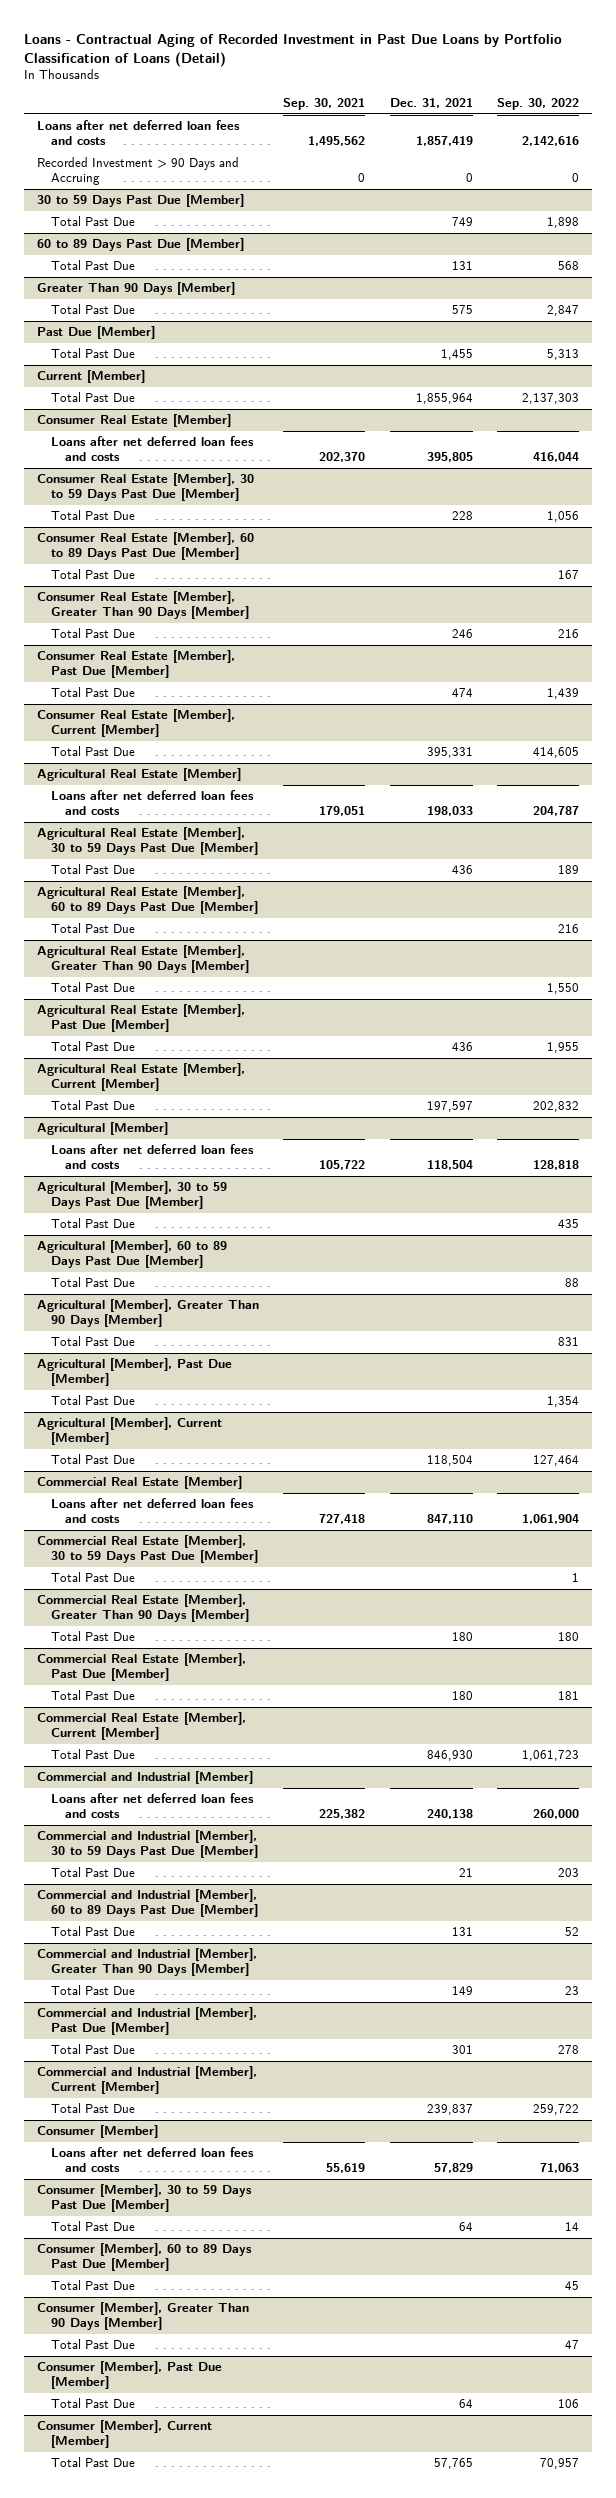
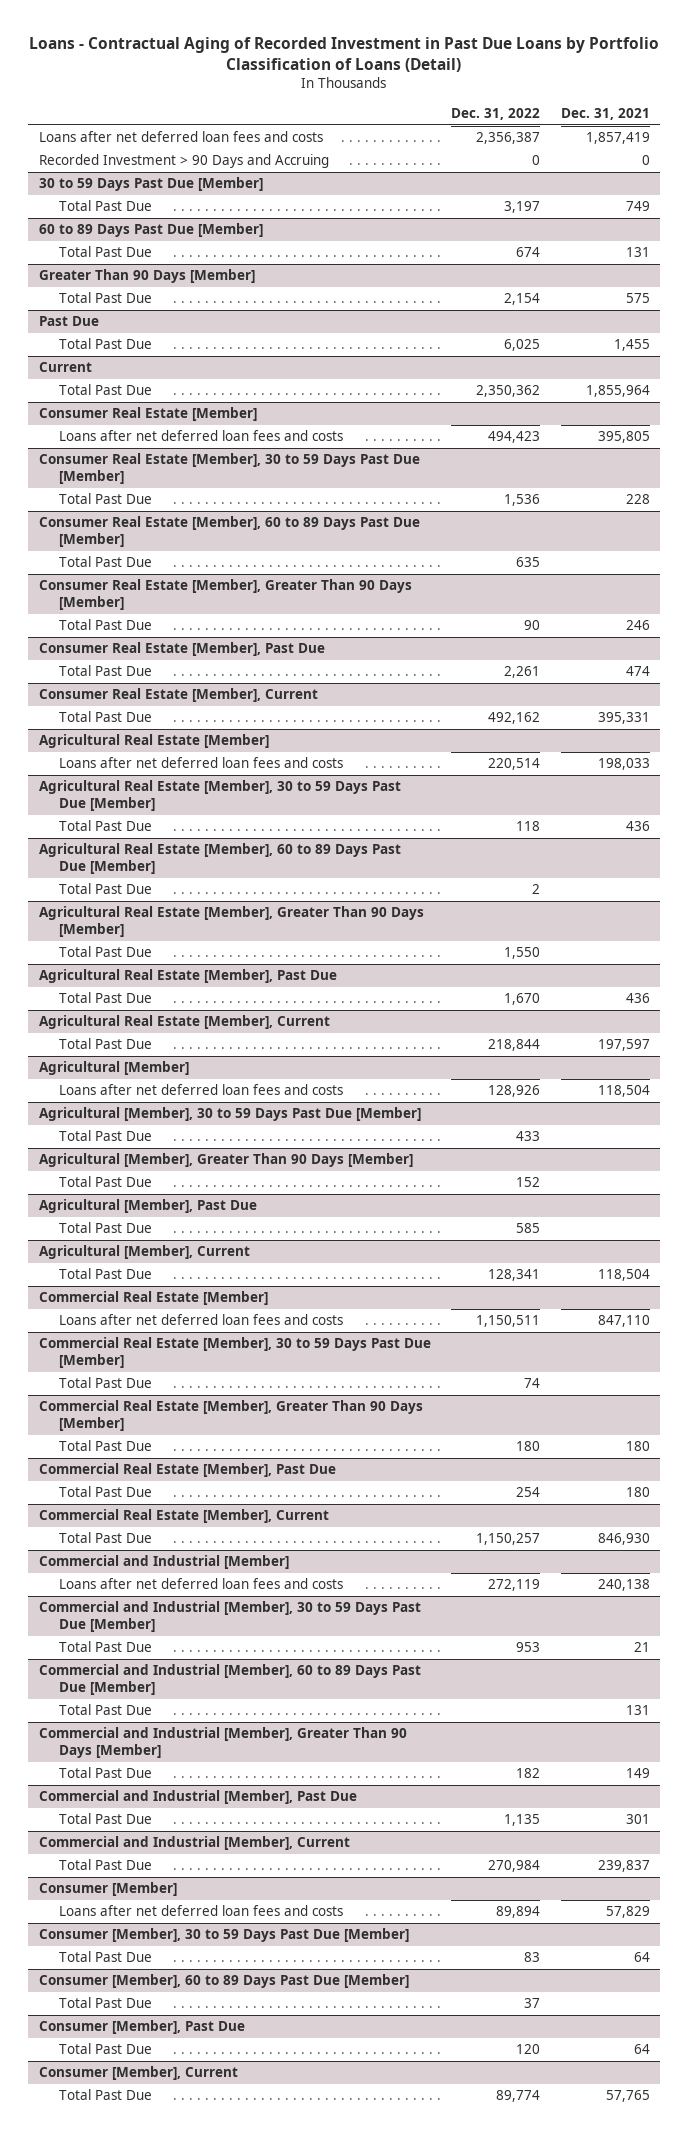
- | Sep. 30, 2021 | Dec. 31, 2021 | Sep. 30, 2022
+ | Dec. 31, 2022 | Dec. 31, 2021
- Past Due [Member]
+ Past Due
- Current [Member]
+ Current
- Consumer Real Estate [Member], Past Due [Member]
+ Consumer Real Estate [Member], Past Due
- Consumer Real Estate [Member], Current [Member]
+ Consumer Real Estate [Member], Current
- Agricultural Real Estate [Member], Past Due [Member]
+ Agricultural Real Estate [Member], Past Due
- Agricultural Real Estate [Member], Current [Member]
+ Agricultural Real Estate [Member], Current
- Agricultural [Member], 60 to 89 Days Past Due [Member]
- Total Past Due | | | 88
- Agricultural [Member], Past Due [Member]
+ Agricultural [Member], Past Due
- Agricultural [Member], Current [Member]
+ Agricultural [Member], Current
- Commercial Real Estate [Member], Past Due [Member]
+ Commercial Real Estate [Member], Past Due
- Commercial Real Estate [Member], Current [Member]
+ Commercial Real Estate [Member], Current
- Commercial and Industrial [Member], Past Due [Member]
+ Commercial and Industrial [Member], Past Due
- Commercial and Industrial [Member], Current [Member]
+ Commercial and Industrial [Member], Current
- Consumer [Member], Greater Than 90 Days [Member]
- Total Past Due | | | 47
- Consumer [Member], Past Due [Member]
+ Consumer [Member], Past Due
- Consumer [Member], Current [Member]
+ Consumer [Member], Current

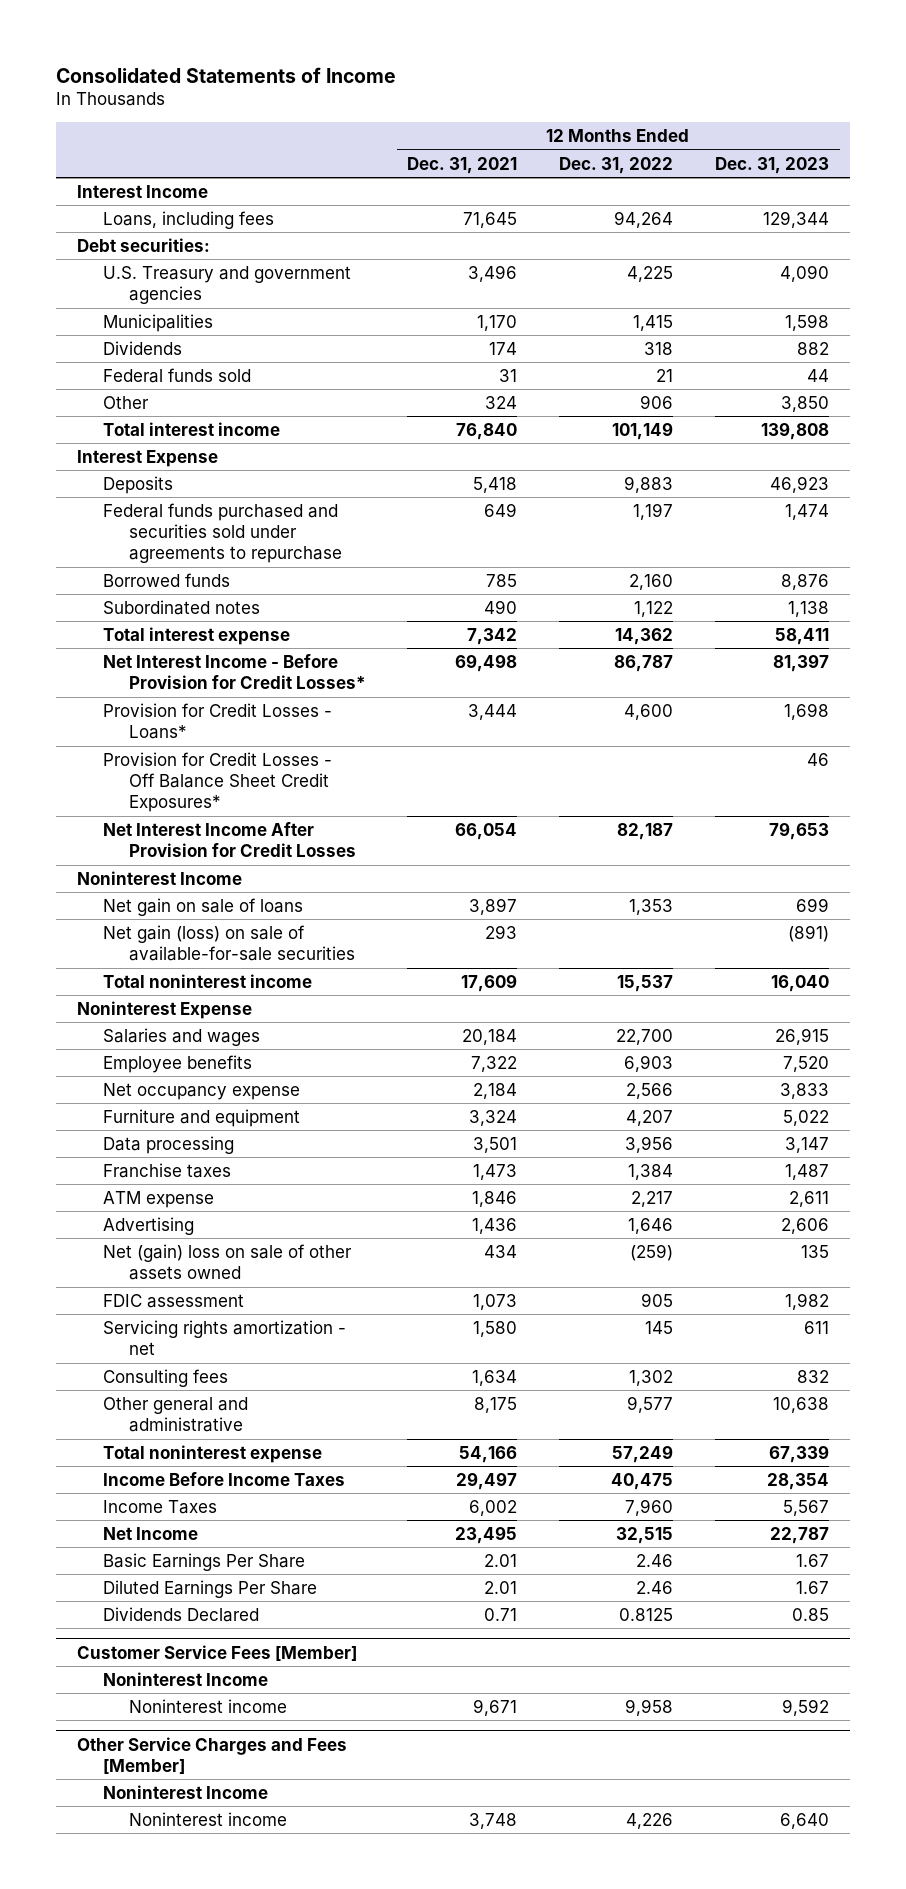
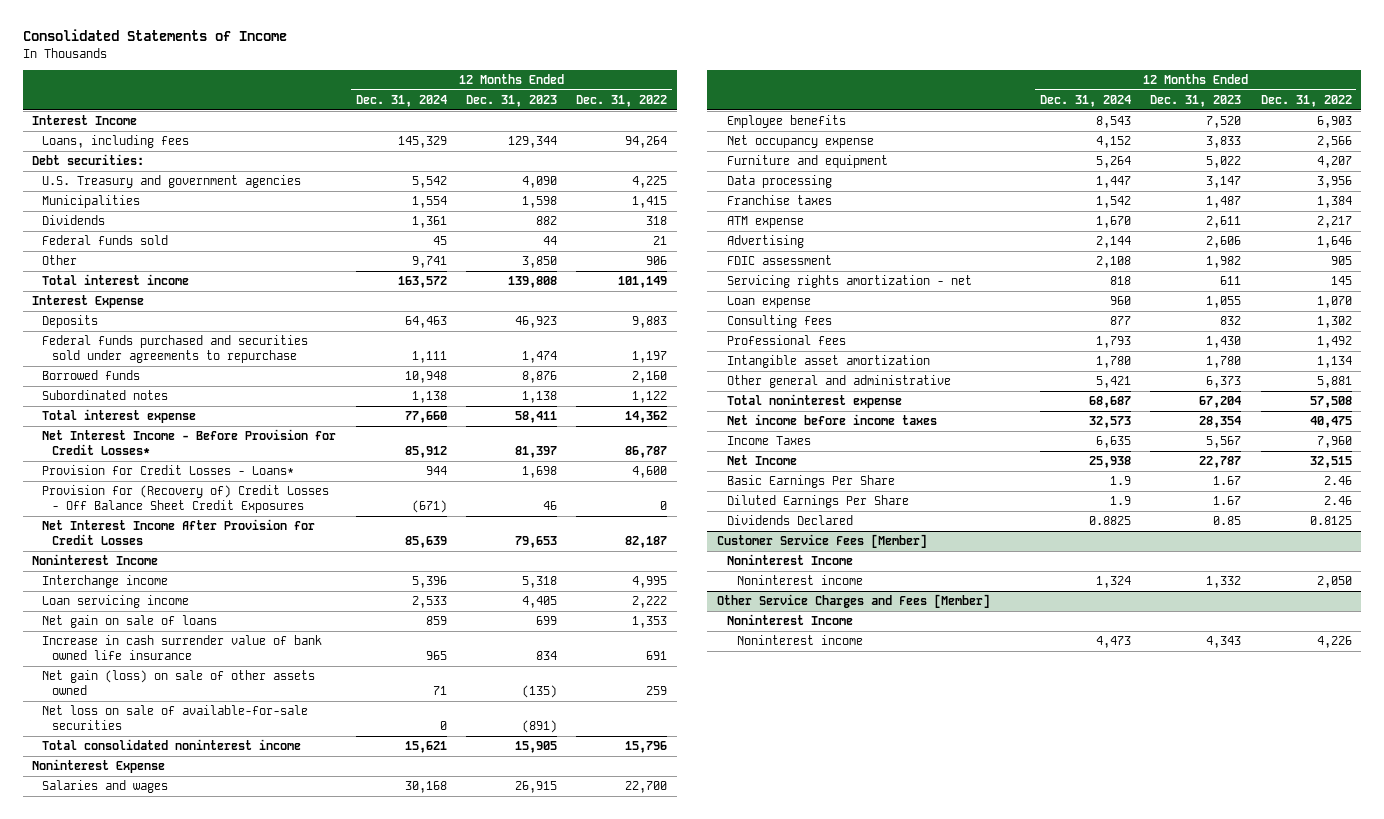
- | 12 Months Ended Dec. 31, 2021 | 12 Months Ended Dec. 31, 2022 | 12 Months Ended Dec. 31, 2023
+ | 12 Months Ended Dec. 31, 2024 | 12 Months Ended Dec. 31, 2023 | 12 Months Ended Dec. 31, 2022
- Provision for Credit Losses - Off Balance Sheet Credit Exposures* | | | 46
+ Provision for (Recovery of) Credit Losses - Off Balance Sheet Credit Exposures | (671) | 46 | 0
+ Interchange income | 5,396 | 5,318 | 4,995
+ Loan servicing income | 2,533 | 4,405 | 2,222
- Net gain (loss) on sale of available-for-sale securities | 293 | | (891)
- Total noninterest income | 17,609 | 15,537 | 16,040
+ Increase in cash surrender value of bank owned life insurance | 965 | 834 | 691
+ Net gain (loss) on sale of other assets owned | 71 | (135) | 259
+ Net loss on sale of available-for-sale securities | 0 | (891) |
+ Total consolidated noninterest income | 15,621 | 15,905 | 15,796
- Net (gain) loss on sale of other assets owned | 434 | (259) | 135
+ Loan expense | 960 | 1,055 | 1,070
- Other general and administrative | 8,175 | 9,577 | 10,638
- Total noninterest expense | 54,166 | 57,249 | 67,339
- Income Before Income Taxes | 29,497 | 40,475 | 28,354
+ Professional fees | 1,793 | 1,430 | 1,492
+ Intangible asset amortization | 1,780 | 1,780 | 1,134
+ Other general and administrative | 5,421 | 6,373 | 5,881
+ Total noninterest expense | 68,687 | 67,204 | 57,508
+ Net income before income taxes | 32,573 | 28,354 | 40,475
@ Customer Service Fees [Member]
- Noninterest income | 9,671 | 9,958 | 9,592
+ Noninterest income | 1,324 | 1,332 | 2,050
@ Other Service Charges and Fees [Member]
- Noninterest income | 3,748 | 4,226 | 6,640
+ Noninterest income | 4,473 | 4,343 | 4,226

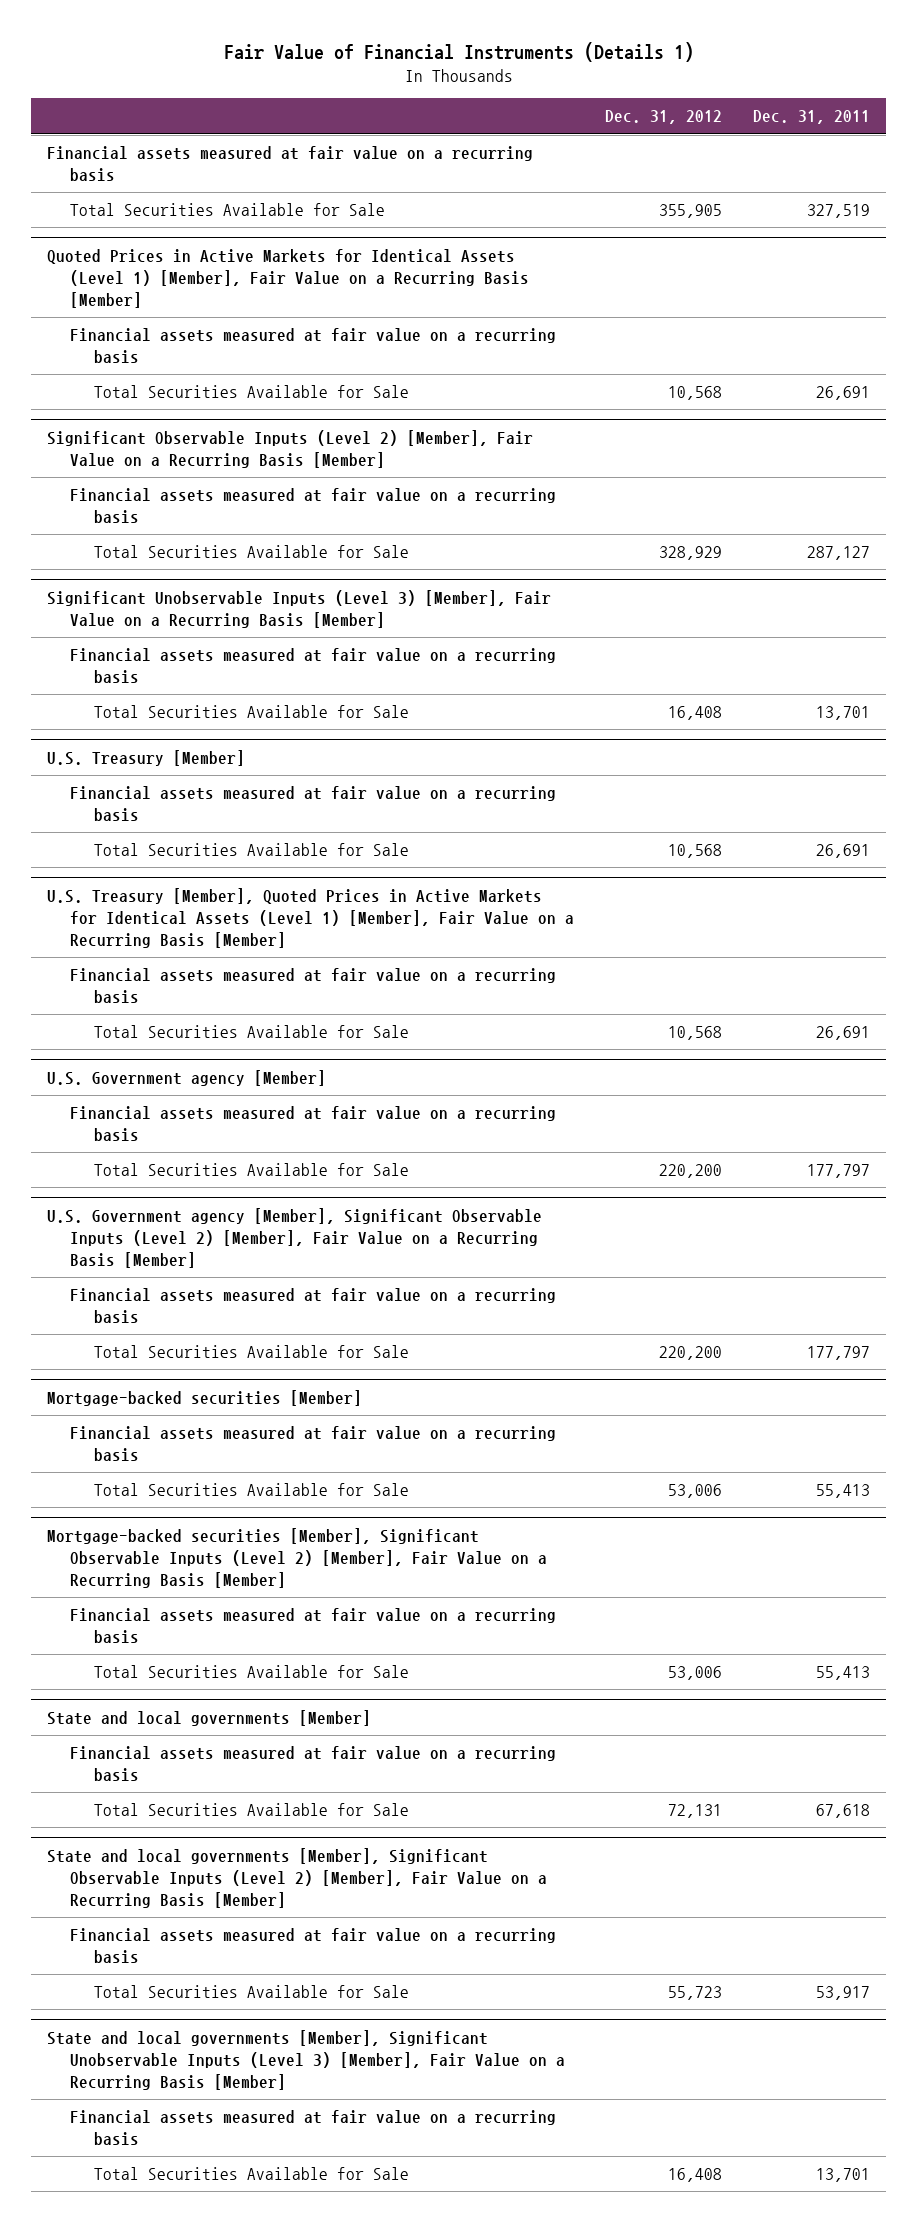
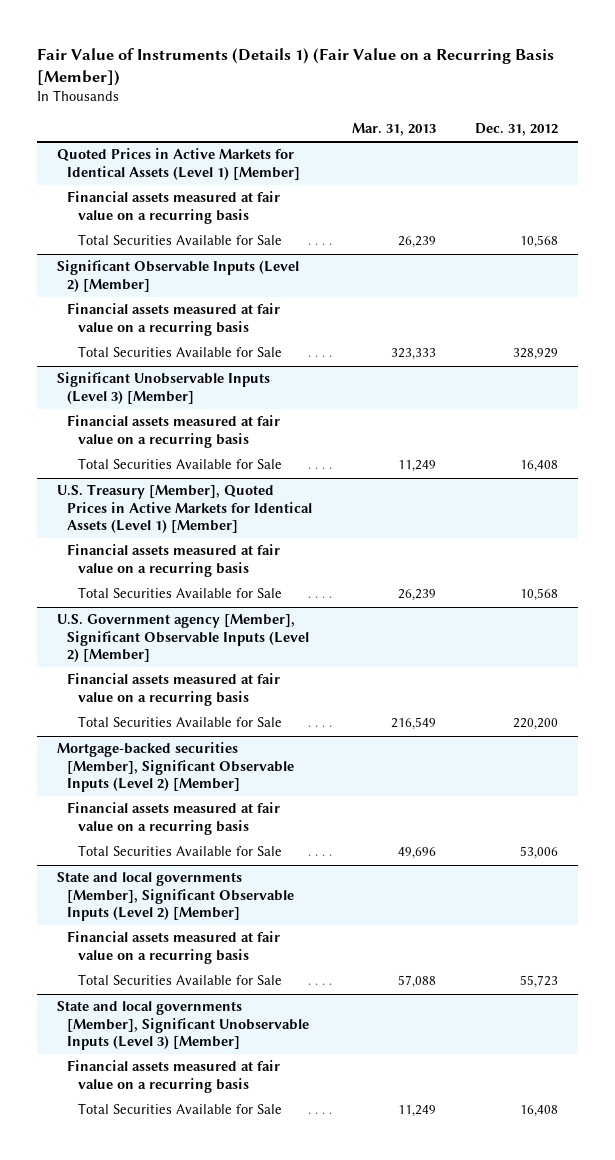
- Fair Value of Financial Instruments (Details 1)
+ Fair Value of Instruments (Details 1) (Fair Value on a Recurring Basis [Member])
- | Dec. 31, 2012 | Dec. 31, 2011
+ | Mar. 31, 2013 | Dec. 31, 2012
- Financial assets measured at fair value on a recurring basis
- Total Securities Available for Sale | 355,905 | 327,519
- Quoted Prices in Active Markets for Identical Assets (Level 1) [Member], Fair Value on a Recurring Basis [Member]
+ Quoted Prices in Active Markets for Identical Assets (Level 1) [Member]
- Significant Observable Inputs (Level 2) [Member], Fair Value on a Recurring Basis [Member]
+ Significant Observable Inputs (Level 2) [Member]
- Significant Unobservable Inputs (Level 3) [Member], Fair Value on a Recurring Basis [Member]
+ Significant Unobservable Inputs (Level 3) [Member]
- U.S. Treasury [Member]
- Financial assets measured at fair value on a recurring basis
- Total Securities Available for Sale | 10,568 | 26,691
- U.S. Treasury [Member], Quoted Prices in Active Markets for Identical Assets (Level 1) [Member], Fair Value on a Recurring Basis [Member]
+ U.S. Treasury [Member], Quoted Prices in Active Markets for Identical Assets (Level 1) [Member]
- U.S. Government agency [Member]
- Financial assets measured at fair value on a recurring basis
- Total Securities Available for Sale | 220,200 | 177,797
- U.S. Government agency [Member], Significant Observable Inputs (Level 2) [Member], Fair Value on a Recurring Basis [Member]
+ U.S. Government agency [Member], Significant Observable Inputs (Level 2) [Member]
- Mortgage-backed securities [Member]
- Financial assets measured at fair value on a recurring basis
- Total Securities Available for Sale | 53,006 | 55,413
- Mortgage-backed securities [Member], Significant Observable Inputs (Level 2) [Member], Fair Value on a Recurring Basis [Member]
+ Mortgage-backed securities [Member], Significant Observable Inputs (Level 2) [Member]
- State and local governments [Member]
- Financial assets measured at fair value on a recurring basis
- Total Securities Available for Sale | 72,131 | 67,618
- State and local governments [Member], Significant Observable Inputs (Level 2) [Member], Fair Value on a Recurring Basis [Member]
+ State and local governments [Member], Significant Observable Inputs (Level 2) [Member]
- State and local governments [Member], Significant Unobservable Inputs (Level 3) [Member], Fair Value on a Recurring Basis [Member]
+ State and local governments [Member], Significant Unobservable Inputs (Level 3) [Member]

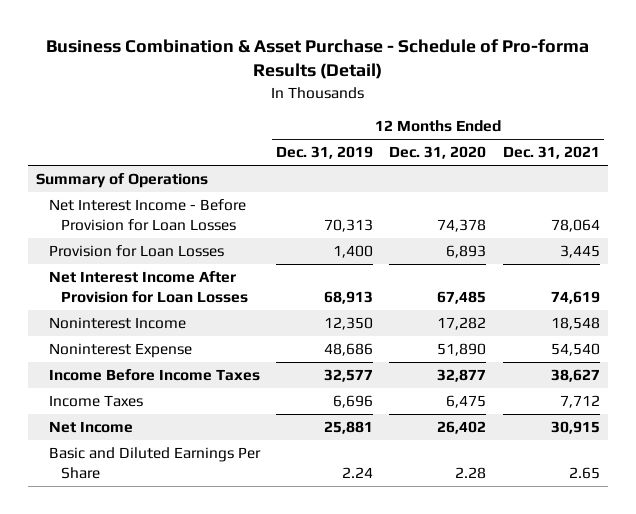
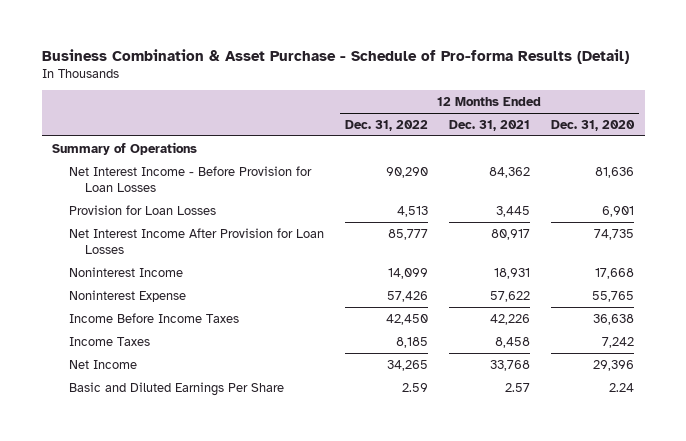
- | 12 Months Ended Dec. 31, 2019 | 12 Months Ended Dec. 31, 2020 | 12 Months Ended Dec. 31, 2021
+ | 12 Months Ended Dec. 31, 2022 | 12 Months Ended Dec. 31, 2021 | 12 Months Ended Dec. 31, 2020
- Net Interest Income - Before Provision for Loan Losses | 70,313 | 74,378 | 78,064
- Provision for Loan Losses | 1,400 | 6,893 | 3,445
- Net Interest Income After Provision for Loan Losses | 68,913 | 67,485 | 74,619
- Noninterest Income | 12,350 | 17,282 | 18,548
- Noninterest Expense | 48,686 | 51,890 | 54,540
- Income Before Income Taxes | 32,577 | 32,877 | 38,627
- Income Taxes | 6,696 | 6,475 | 7,712
- Net Income | 25,881 | 26,402 | 30,915
- Basic and Diluted Earnings Per Share | 2.24 | 2.28 | 2.65
+ Net Interest Income - Before Provision for Loan Losses | 90,290 | 84,362 | 81,636
+ Provision for Loan Losses | 4,513 | 3,445 | 6,901
+ Net Interest Income After Provision for Loan Losses | 85,777 | 80,917 | 74,735
+ Noninterest Income | 14,099 | 18,931 | 17,668
+ Noninterest Expense | 57,426 | 57,622 | 55,765
+ Income Before Income Taxes | 42,450 | 42,226 | 36,638
+ Income Taxes | 8,185 | 8,458 | 7,242
+ Net Income | 34,265 | 33,768 | 29,396
+ Basic and Diluted Earnings Per Share | 2.59 | 2.57 | 2.24

